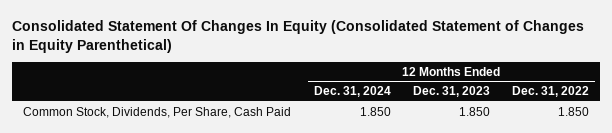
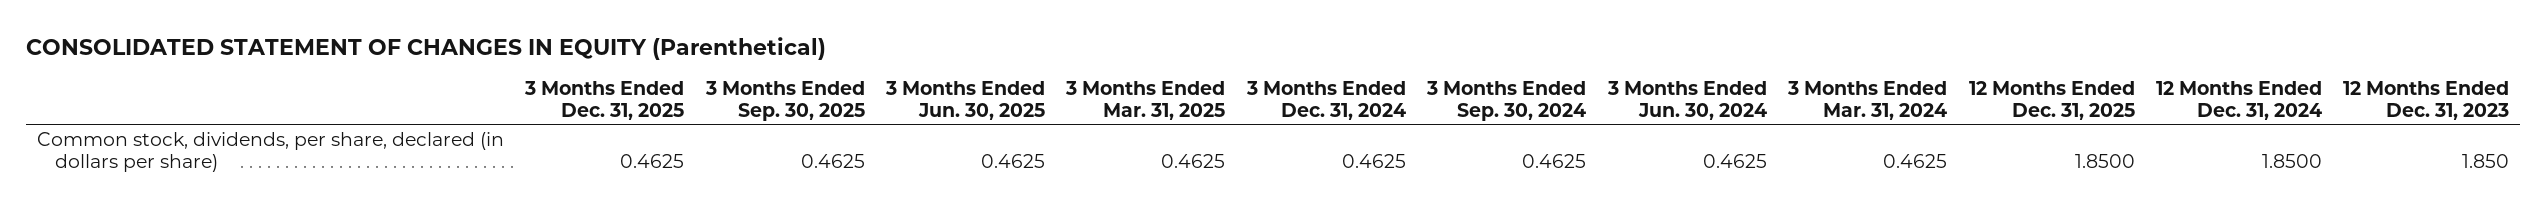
- Consolidated Statement Of Changes In Equity (Consolidated Statement of Changes in Equity Parenthetical)
+ CONSOLIDATED STATEMENT OF CHANGES IN EQUITY (Parenthetical)
- | 12 Months Ended Dec. 31, 2024 | 12 Months Ended Dec. 31, 2023 | 12 Months Ended Dec. 31, 2022
+ | 3 Months Ended Dec. 31, 2025 | 3 Months Ended Sep. 30, 2025 | 3 Months Ended Jun. 30, 2025 | 3 Months Ended Mar. 31, 2025 | 3 Months Ended Dec. 31, 2024 | 3 Months Ended Sep. 30, 2024 | 3 Months Ended Jun. 30, 2024 | 3 Months Ended Mar. 31, 2024 | 12 Months Ended Dec. 31, 2025 | 12 Months Ended Dec. 31, 2024 | 12 Months Ended Dec. 31, 2023
- Common Stock, Dividends, Per Share, Cash Paid | 1.850 | 1.850 | 1.850
+ Common stock, dividends, per share, declared (in dollars per share) | 0.4625 | 0.4625 | 0.4625 | 0.4625 | 0.4625 | 0.4625 | 0.4625 | 0.4625 | 1.8500 | 1.8500 | 1.850

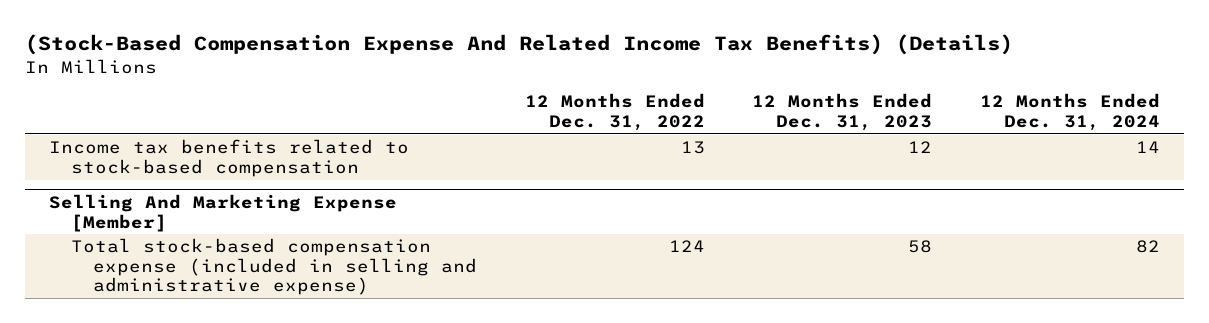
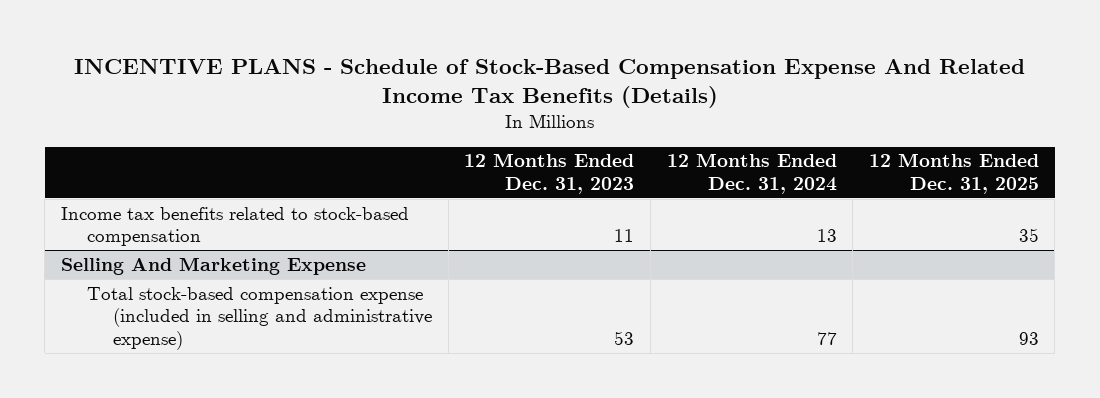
- (Stock-Based Compensation Expense And Related Income Tax Benefits) (Details)
+ INCENTIVE PLANS - Schedule of Stock-Based Compensation Expense And Related Income Tax Benefits (Details)
- | 12 Months Ended Dec. 31, 2022 | 12 Months Ended Dec. 31, 2023 | 12 Months Ended Dec. 31, 2024
+ | 12 Months Ended Dec. 31, 2023 | 12 Months Ended Dec. 31, 2024 | 12 Months Ended Dec. 31, 2025
- Income tax benefits related to stock-based compensation | 13 | 12 | 14
- Selling And Marketing Expense [Member]
- Total stock-based compensation expense (included in selling and administrative expense) | 124 | 58 | 82
+ Income tax benefits related to stock-based compensation | 11 | 13 | 35
+ Selling And Marketing Expense
+ Total stock-based compensation expense (included in selling and administrative expense) | 53 | 77 | 93

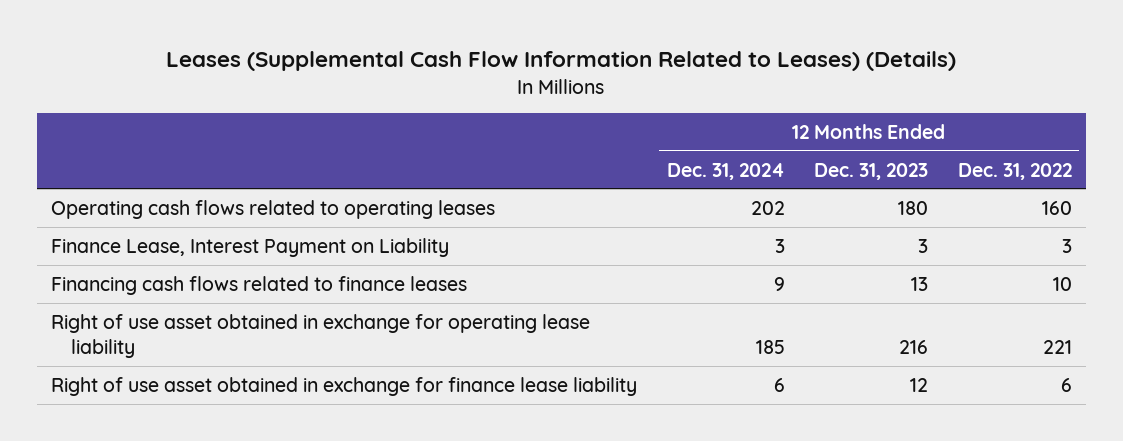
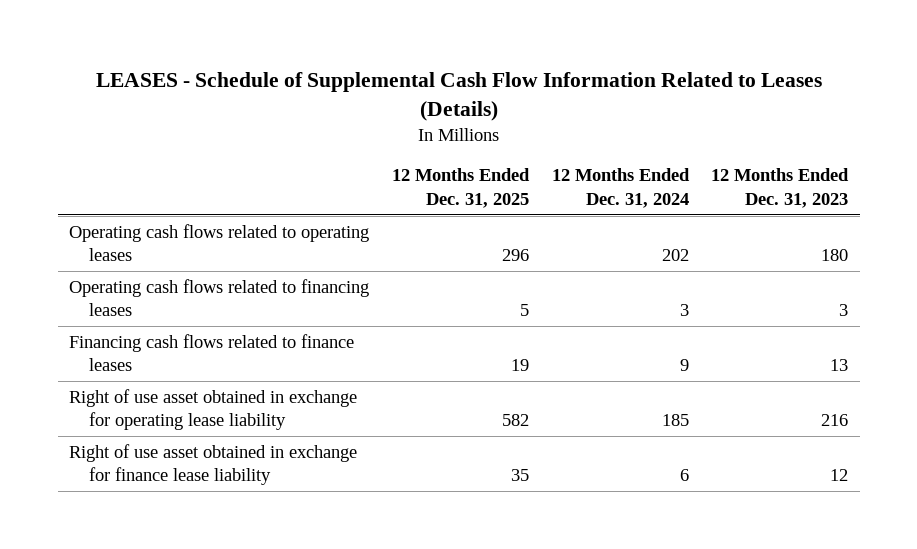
- Leases (Supplemental Cash Flow Information Related to Leases) (Details)
+ LEASES - Schedule of Supplemental Cash Flow Information Related to Leases (Details)
- | 12 Months Ended Dec. 31, 2024 | 12 Months Ended Dec. 31, 2023 | 12 Months Ended Dec. 31, 2022
+ | 12 Months Ended Dec. 31, 2025 | 12 Months Ended Dec. 31, 2024 | 12 Months Ended Dec. 31, 2023
- Finance Lease, Interest Payment on Liability | 3 | 3 | 3
+ Operating cash flows related to financing leases | 5 | 3 | 3

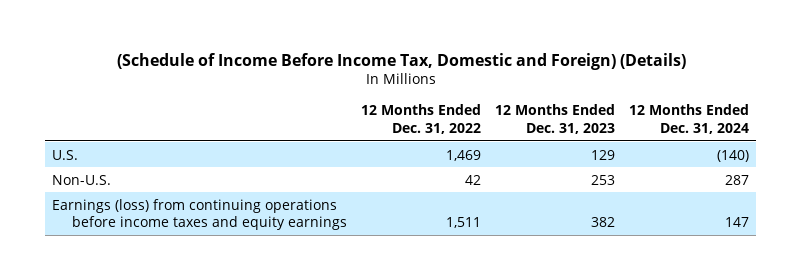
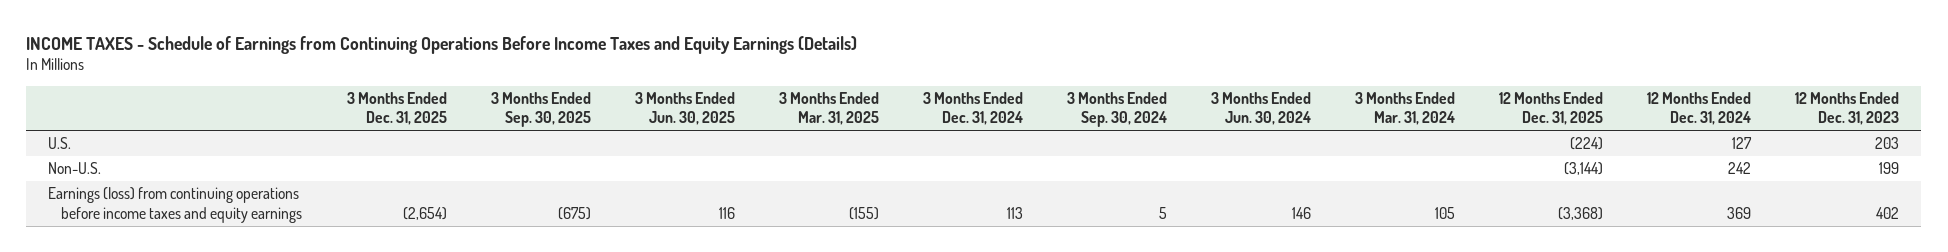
- (Schedule of Income Before Income Tax, Domestic and Foreign) (Details)
+ INCOME TAXES - Schedule of Earnings from Continuing Operations Before Income Taxes and Equity Earnings (Details)
- | 12 Months Ended Dec. 31, 2022 | 12 Months Ended Dec. 31, 2023 | 12 Months Ended Dec. 31, 2024
+ | 3 Months Ended Dec. 31, 2025 | 3 Months Ended Sep. 30, 2025 | 3 Months Ended Jun. 30, 2025 | 3 Months Ended Mar. 31, 2025 | 3 Months Ended Dec. 31, 2024 | 3 Months Ended Sep. 30, 2024 | 3 Months Ended Jun. 30, 2024 | 3 Months Ended Mar. 31, 2024 | 12 Months Ended Dec. 31, 2025 | 12 Months Ended Dec. 31, 2024 | 12 Months Ended Dec. 31, 2023
- U.S. | 1,469 | 129 | (140)
- Non-U.S. | 42 | 253 | 287
- Earnings (loss) from continuing operations before income taxes and equity earnings | 1,511 | 382 | 147
+ U.S. | | | | | | | | | (224) | 127 | 203
+ Non-U.S. | | | | | | | | | (3,144) | 242 | 199
+ Earnings (loss) from continuing operations before income taxes and equity earnings | (2,654) | (675) | 116 | (155) | 113 | 5 | 146 | 105 | (3,368) | 369 | 402

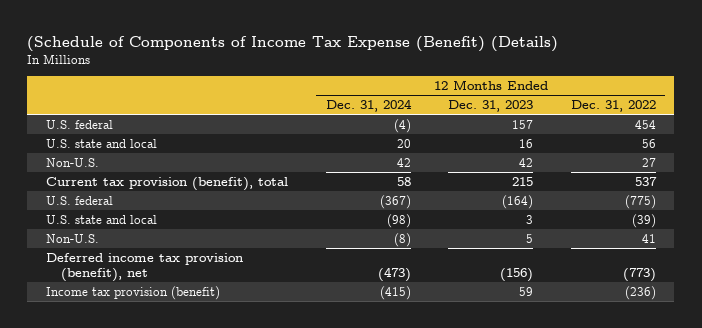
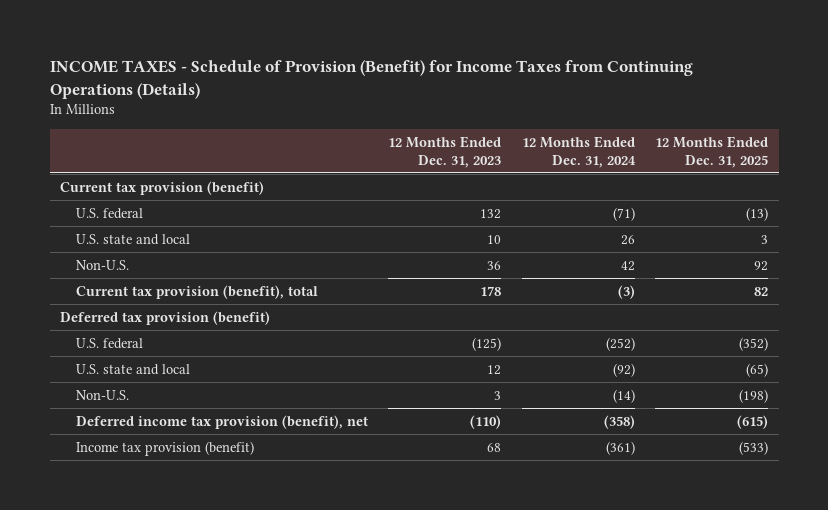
- (Schedule of Components of Income Tax Expense (Benefit) (Details)
+ INCOME TAXES - Schedule of Provision (Benefit) for Income Taxes from Continuing Operations (Details)
- | 12 Months Ended Dec. 31, 2024 | 12 Months Ended Dec. 31, 2023 | 12 Months Ended Dec. 31, 2022
+ | 12 Months Ended Dec. 31, 2023 | 12 Months Ended Dec. 31, 2024 | 12 Months Ended Dec. 31, 2025
- U.S. federal | (4) | 157 | 454
- U.S. state and local | 20 | 16 | 56
- Non-U.S. | 42 | 42 | 27
- Current tax provision (benefit), total | 58 | 215 | 537
- U.S. federal | (367) | (164) | (775)
- U.S. state and local | (98) | 3 | (39)
- Non-U.S. | (8) | 5 | 41
- Deferred income tax provision (benefit), net | (473) | (156) | (773)
- Income tax provision (benefit) | (415) | 59 | (236)
+ Current tax provision (benefit)
+ U.S. federal | 132 | (71) | (13)
+ U.S. state and local | 10 | 26 | 3
+ Non-U.S. | 36 | 42 | 92
+ Current tax provision (benefit), total | 178 | (3) | 82
+ Deferred tax provision (benefit)
+ U.S. federal | (125) | (252) | (352)
+ U.S. state and local | 12 | (92) | (65)
+ Non-U.S. | 3 | (14) | (198)
+ Deferred income tax provision (benefit), net | (110) | (358) | (615)
+ Income tax provision (benefit) | 68 | (361) | (533)

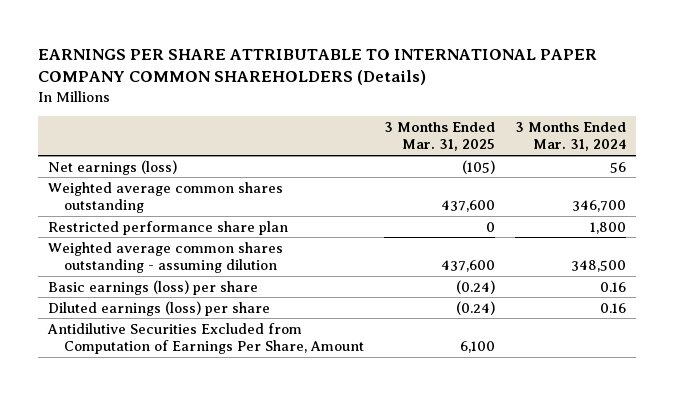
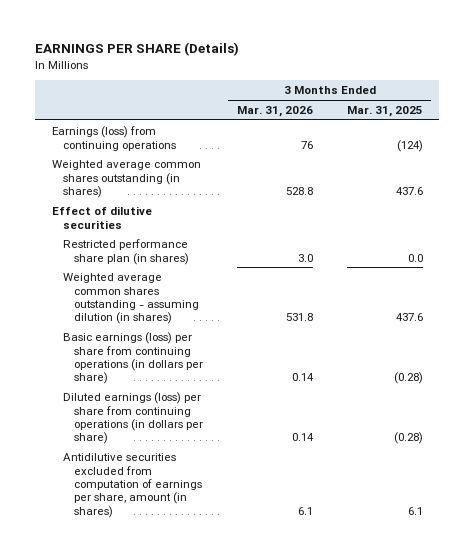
- EARNINGS PER SHARE ATTRIBUTABLE TO INTERNATIONAL PAPER COMPANY COMMON SHAREHOLDERS (Details)
+ EARNINGS PER SHARE (Details)
- | 3 Months Ended Mar. 31, 2025 | 3 Months Ended Mar. 31, 2024
+ | 3 Months Ended Mar. 31, 2026 | 3 Months Ended Mar. 31, 2025
- Net earnings (loss) | (105) | 56
- Weighted average common shares outstanding | 437,600 | 346,700
- Restricted performance share plan | 0 | 1,800
- Weighted average common shares outstanding - assuming dilution | 437,600 | 348,500
- Basic earnings (loss) per share | (0.24) | 0.16
- Diluted earnings (loss) per share | (0.24) | 0.16
- Antidilutive Securities Excluded from Computation of Earnings Per Share, Amount | 6,100 |
+ Earnings (loss) from continuing operations | 76 | (124)
+ Weighted average common shares outstanding (in shares) | 528.8 | 437.6
+ Effect of dilutive securities
+ Restricted performance share plan (in shares) | 3.0 | 0.0
+ Weighted average common shares outstanding - assuming dilution (in shares) | 531.8 | 437.6
+ Basic earnings (loss) per share from continuing operations (in dollars per share) | 0.14 | (0.28)
+ Diluted earnings (loss) per share from continuing operations (in dollars per share) | 0.14 | (0.28)
+ Antidilutive securities excluded from computation of earnings per share, amount (in shares) | 6.1 | 6.1

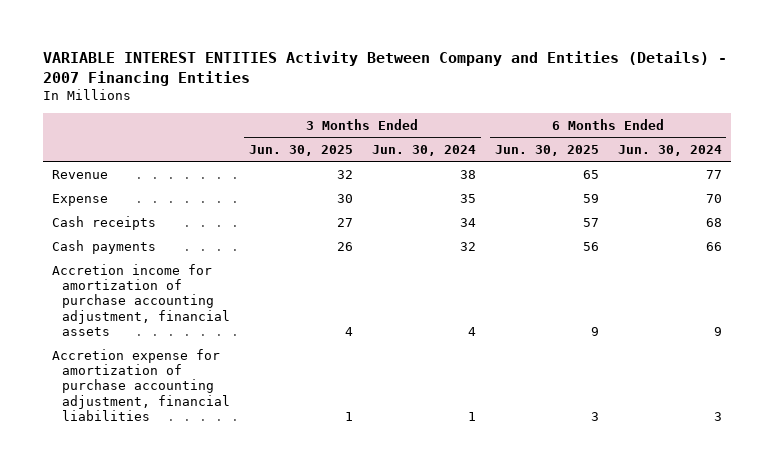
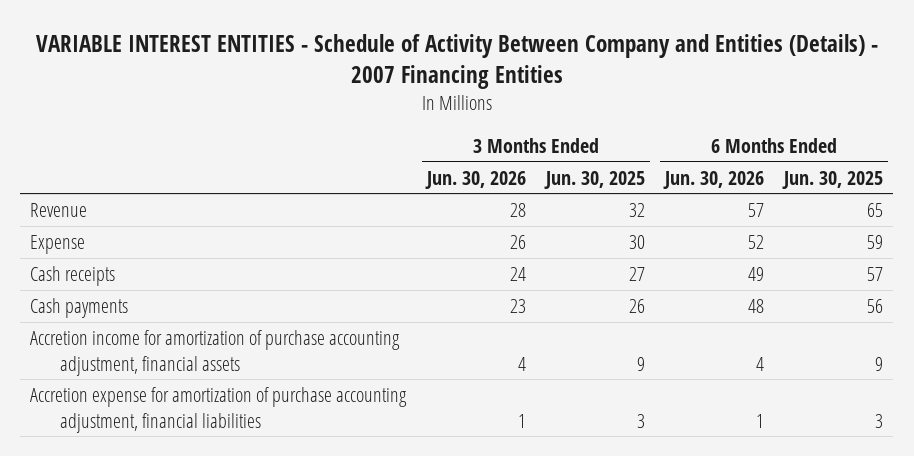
- VARIABLE INTEREST ENTITIES Activity Between Company and Entities (Details) - 2007 Financing Entities
+ VARIABLE INTEREST ENTITIES - Schedule of Activity Between Company and Entities (Details) - 2007 Financing Entities
- | 3 Months Ended Jun. 30, 2025 | 3 Months Ended Jun. 30, 2024 | 6 Months Ended Jun. 30, 2025 | 6 Months Ended Jun. 30, 2024
+ | 3 Months Ended Jun. 30, 2026 | 3 Months Ended Jun. 30, 2025 | 6 Months Ended Jun. 30, 2026 | 6 Months Ended Jun. 30, 2025
- Accretion income for amortization of purchase accounting adjustment, financial assets | 4 | 4 | 9 | 9
- Accretion expense for amortization of purchase accounting adjustment, financial liabilities | 1 | 1 | 3 | 3
+ Accretion income for amortization of purchase accounting adjustment, financial assets | 4 | 9 | 4 | 9
+ Accretion expense for amortization of purchase accounting adjustment, financial liabilities | 1 | 3 | 1 | 3

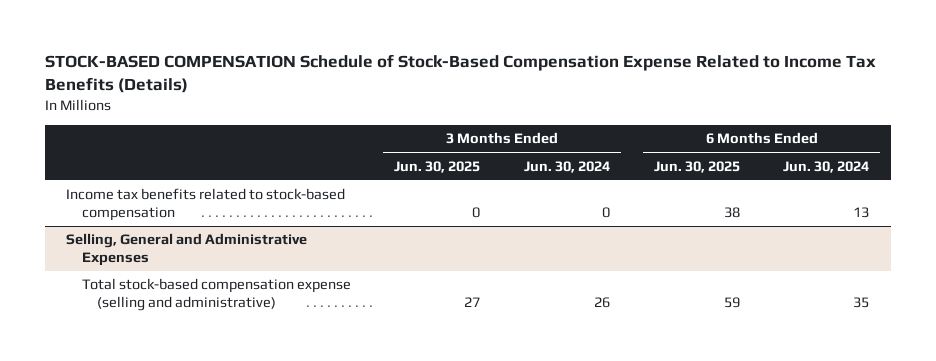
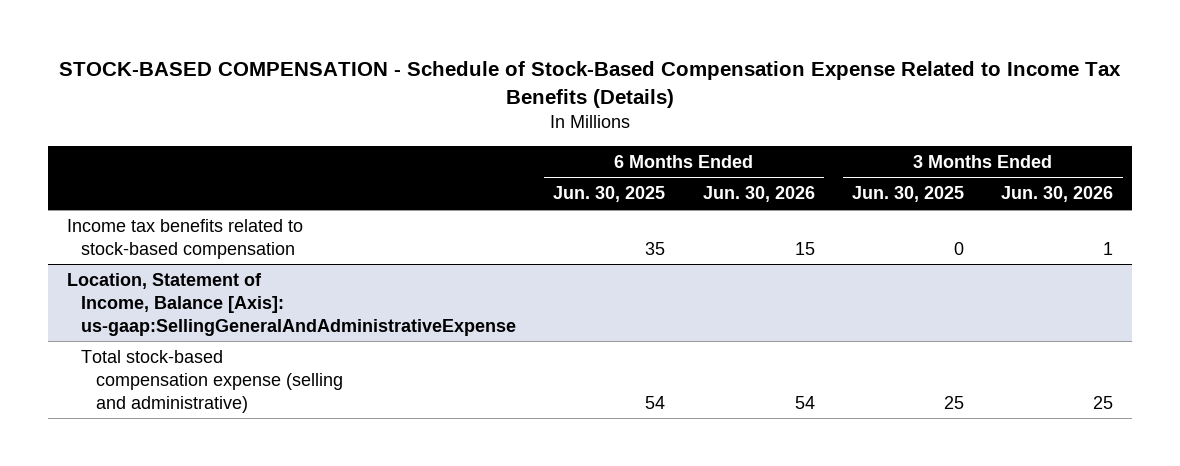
- STOCK-BASED COMPENSATION Schedule of Stock-Based Compensation Expense Related to Income Tax Benefits (Details)
+ STOCK-BASED COMPENSATION - Schedule of Stock-Based Compensation Expense Related to Income Tax Benefits (Details)
- | 3 Months Ended Jun. 30, 2025 | 3 Months Ended Jun. 30, 2024 | 6 Months Ended Jun. 30, 2025 | 6 Months Ended Jun. 30, 2024
+ | 6 Months Ended Jun. 30, 2025 | 6 Months Ended Jun. 30, 2026 | 3 Months Ended Jun. 30, 2025 | 3 Months Ended Jun. 30, 2026
- Income tax benefits related to stock-based compensation | 0 | 0 | 38 | 13
- Selling, General and Administrative Expenses
- Total stock-based compensation expense (selling and administrative) | 27 | 26 | 59 | 35
+ Income tax benefits related to stock-based compensation | 35 | 15 | 0 | 1
+ Location, Statement of Income, Balance [Axis]: us-gaap:SellingGeneralAndAdministrativeExpense
+ Total stock-based compensation expense (selling and administrative) | 54 | 54 | 25 | 25

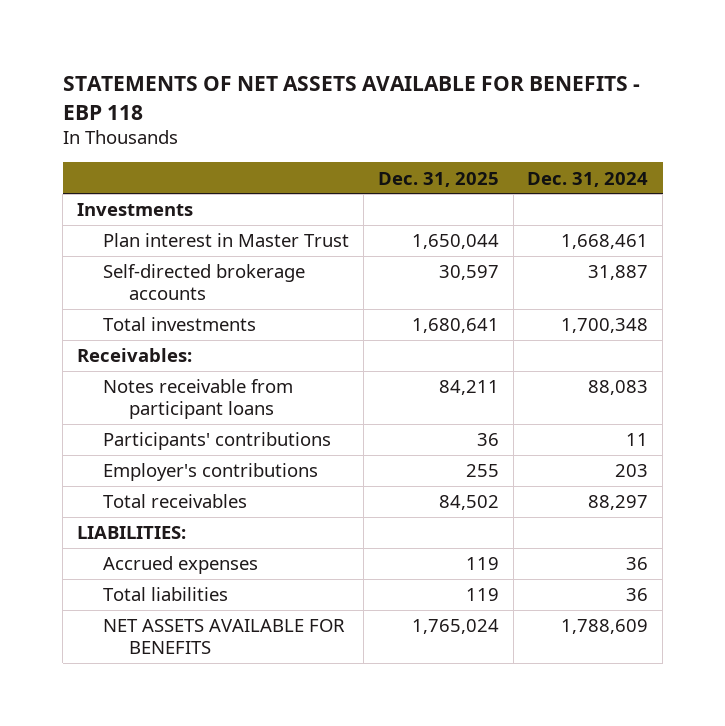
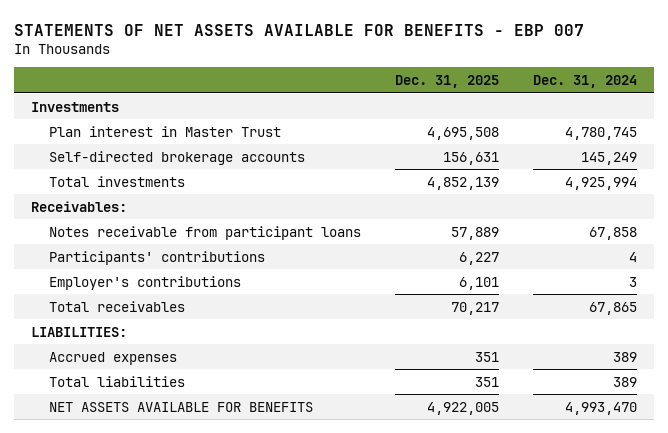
- STATEMENTS OF NET ASSETS AVAILABLE FOR BENEFITS - EBP 118
+ STATEMENTS OF NET ASSETS AVAILABLE FOR BENEFITS - EBP 007
- Plan interest in Master Trust | 1,650,044 | 1,668,461
- Self-directed brokerage accounts | 30,597 | 31,887
- Total investments | 1,680,641 | 1,700,348
+ Plan interest in Master Trust | 4,695,508 | 4,780,745
+ Self-directed brokerage accounts | 156,631 | 145,249
+ Total investments | 4,852,139 | 4,925,994
- Notes receivable from participant loans | 84,211 | 88,083
- Participants' contributions | 36 | 11
- Employer's contributions | 255 | 203
- Total receivables | 84,502 | 88,297
+ Notes receivable from participant loans | 57,889 | 67,858
+ Participants' contributions | 6,227 | 4
+ Employer's contributions | 6,101 | 3
+ Total receivables | 70,217 | 67,865
- Accrued expenses | 119 | 36
- Total liabilities | 119 | 36
- NET ASSETS AVAILABLE FOR BENEFITS | 1,765,024 | 1,788,609
+ Accrued expenses | 351 | 389
+ Total liabilities | 351 | 389
+ NET ASSETS AVAILABLE FOR BENEFITS | 4,922,005 | 4,993,470

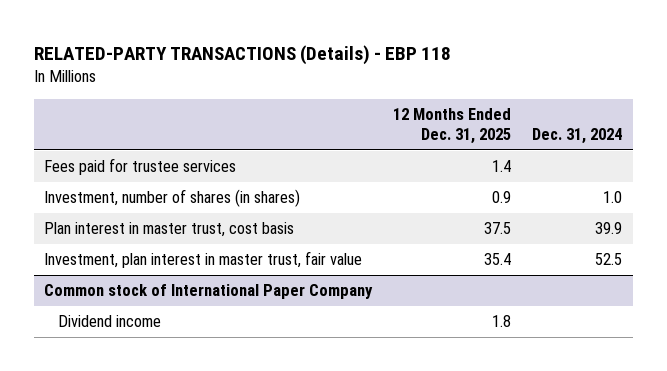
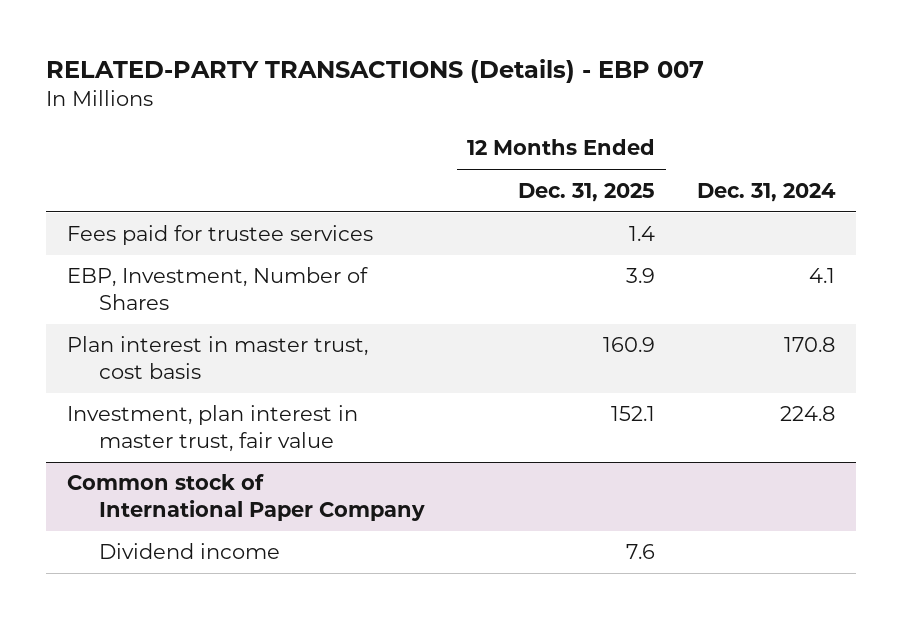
- RELATED-PARTY TRANSACTIONS (Details) - EBP 118
+ RELATED-PARTY TRANSACTIONS (Details) - EBP 007
- Investment, number of shares (in shares) | 0.9 | 1.0
- Plan interest in master trust, cost basis | 37.5 | 39.9
- Investment, plan interest in master trust, fair value | 35.4 | 52.5
+ EBP, Investment, Number of Shares | 3.9 | 4.1
+ Plan interest in master trust, cost basis | 160.9 | 170.8
+ Investment, plan interest in master trust, fair value | 152.1 | 224.8
@ Common stock of International Paper Company
- Dividend income | 1.8 |
+ Dividend income | 7.6 |

